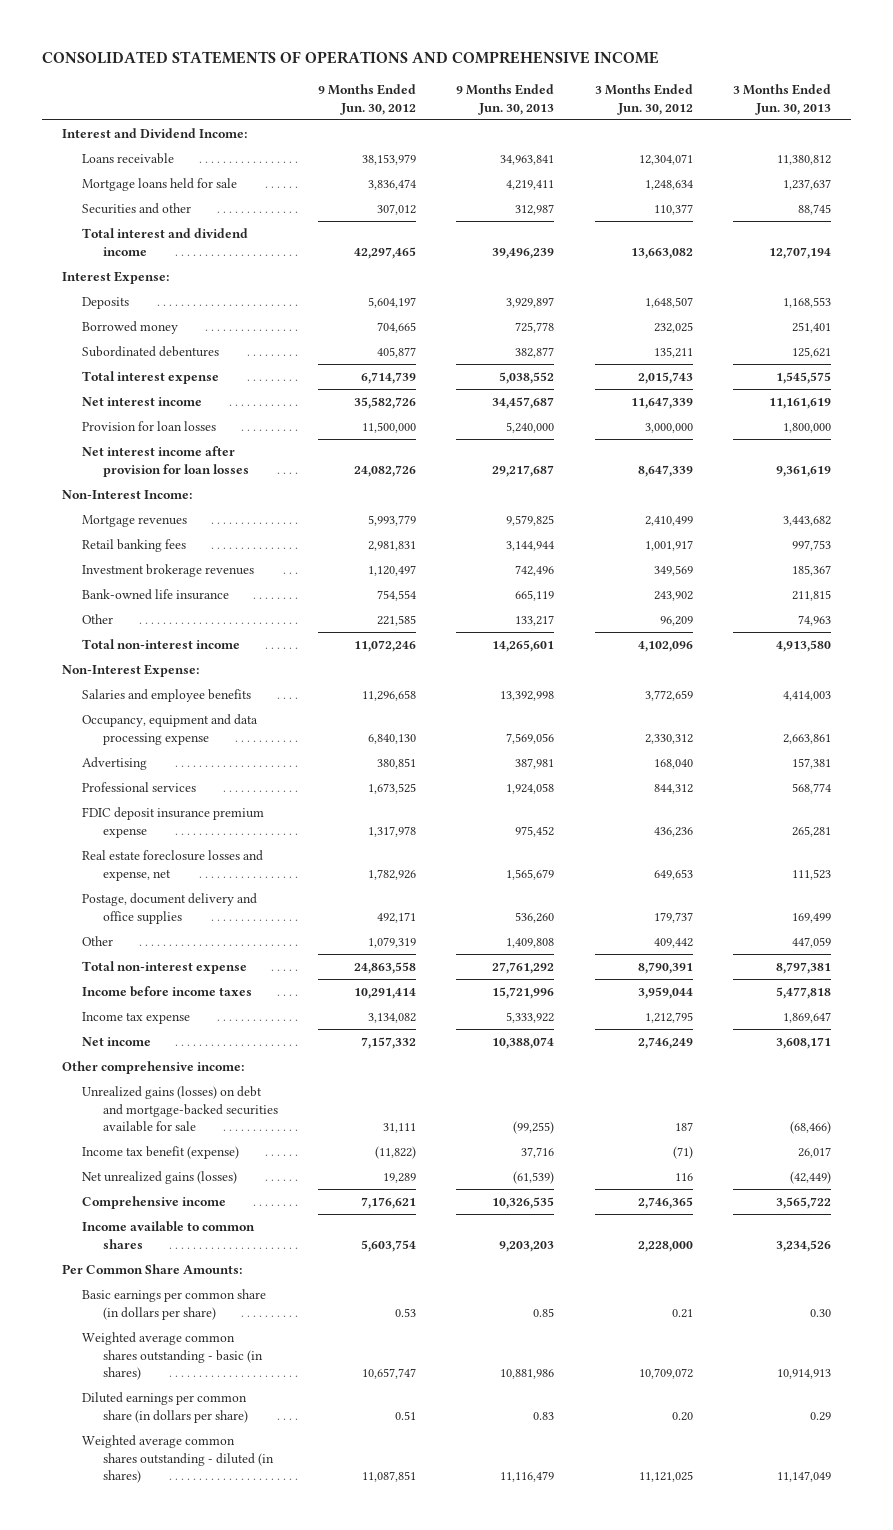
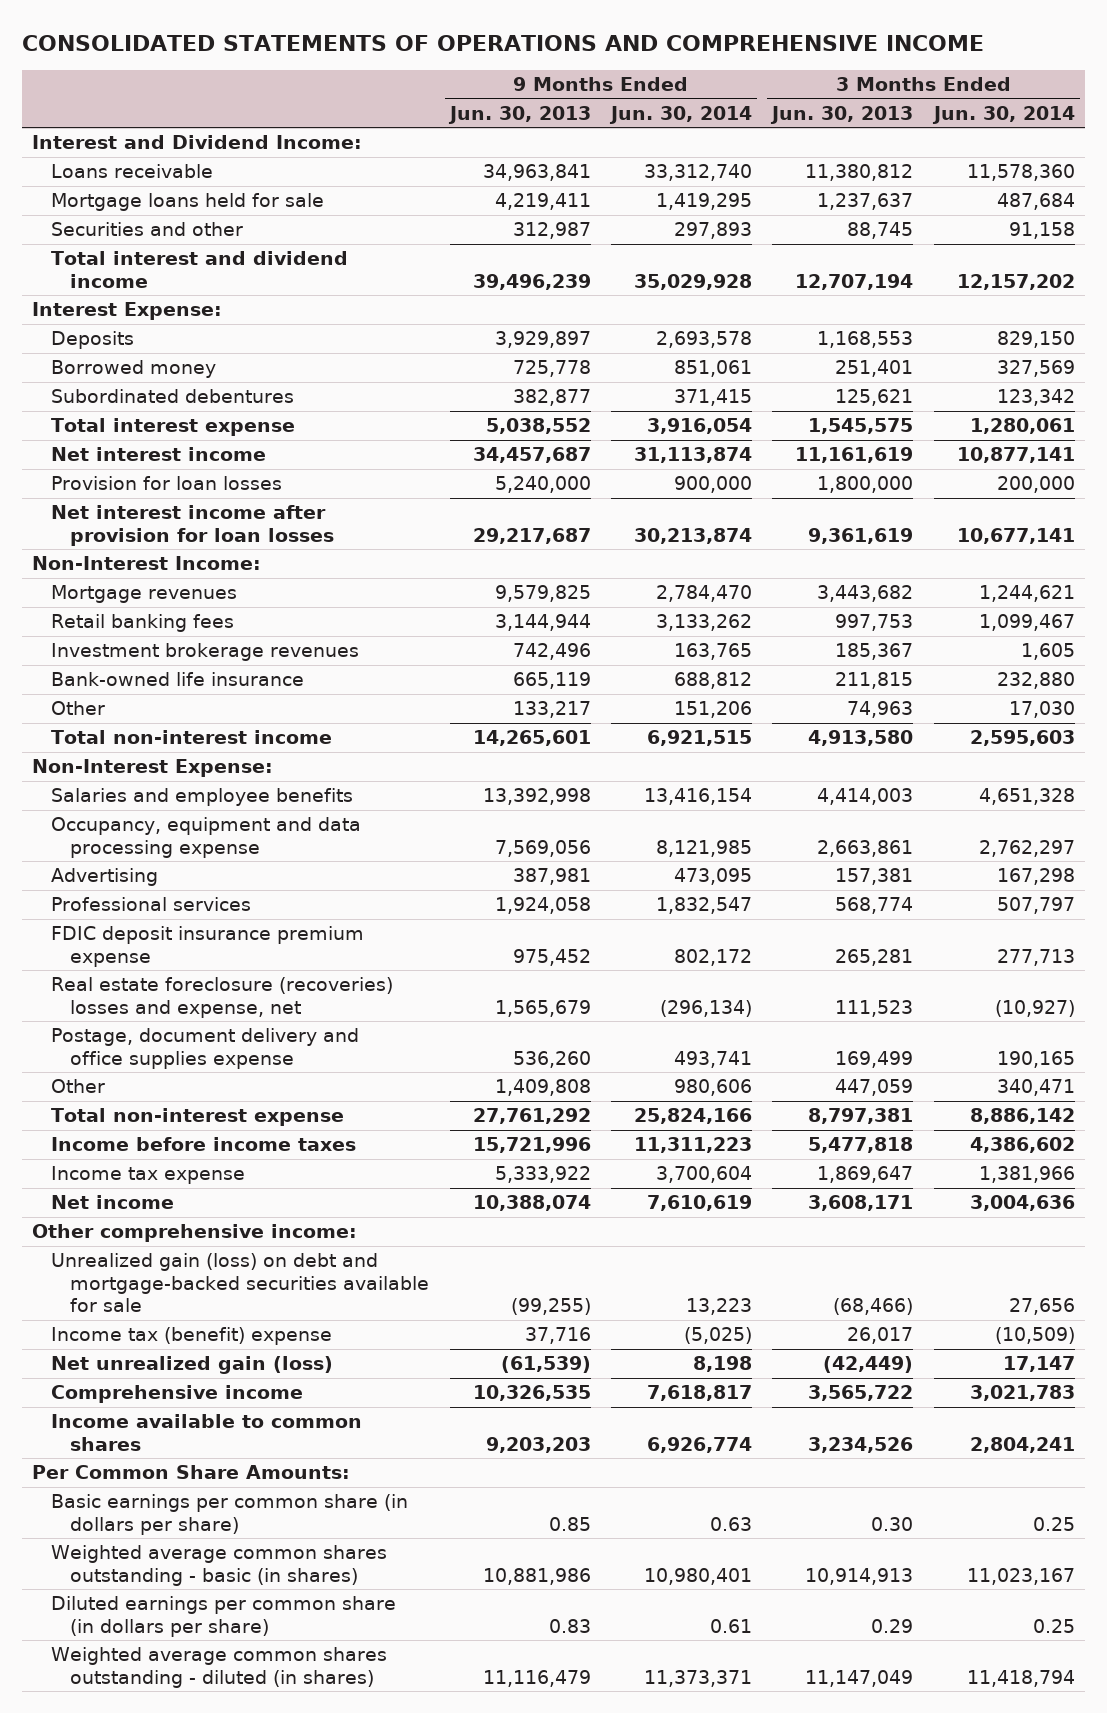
- | 9 Months Ended Jun. 30, 2012 | 9 Months Ended Jun. 30, 2013 | 3 Months Ended Jun. 30, 2012 | 3 Months Ended Jun. 30, 2013
+ | 9 Months Ended Jun. 30, 2013 | 9 Months Ended Jun. 30, 2014 | 3 Months Ended Jun. 30, 2013 | 3 Months Ended Jun. 30, 2014
- Real estate foreclosure losses and expense, net | 1,782,926 | 1,565,679 | 649,653 | 111,523
- Postage, document delivery and office supplies | 492,171 | 536,260 | 179,737 | 169,499
+ Real estate foreclosure (recoveries) losses and expense, net | 1,565,679 | (296,134) | 111,523 | (10,927)
+ Postage, document delivery and office supplies expense | 536,260 | 493,741 | 169,499 | 190,165
- Unrealized gains (losses) on debt and mortgage-backed securities available for sale | 31,111 | (99,255) | 187 | (68,466)
- Income tax benefit (expense) | (11,822) | 37,716 | (71) | 26,017
- Net unrealized gains (losses) | 19,289 | (61,539) | 116 | (42,449)
+ Unrealized gain (loss) on debt and mortgage-backed securities available for sale | (99,255) | 13,223 | (68,466) | 27,656
+ Income tax (benefit) expense | 37,716 | (5,025) | 26,017 | (10,509)
+ Net unrealized gain (loss) | (61,539) | 8,198 | (42,449) | 17,147

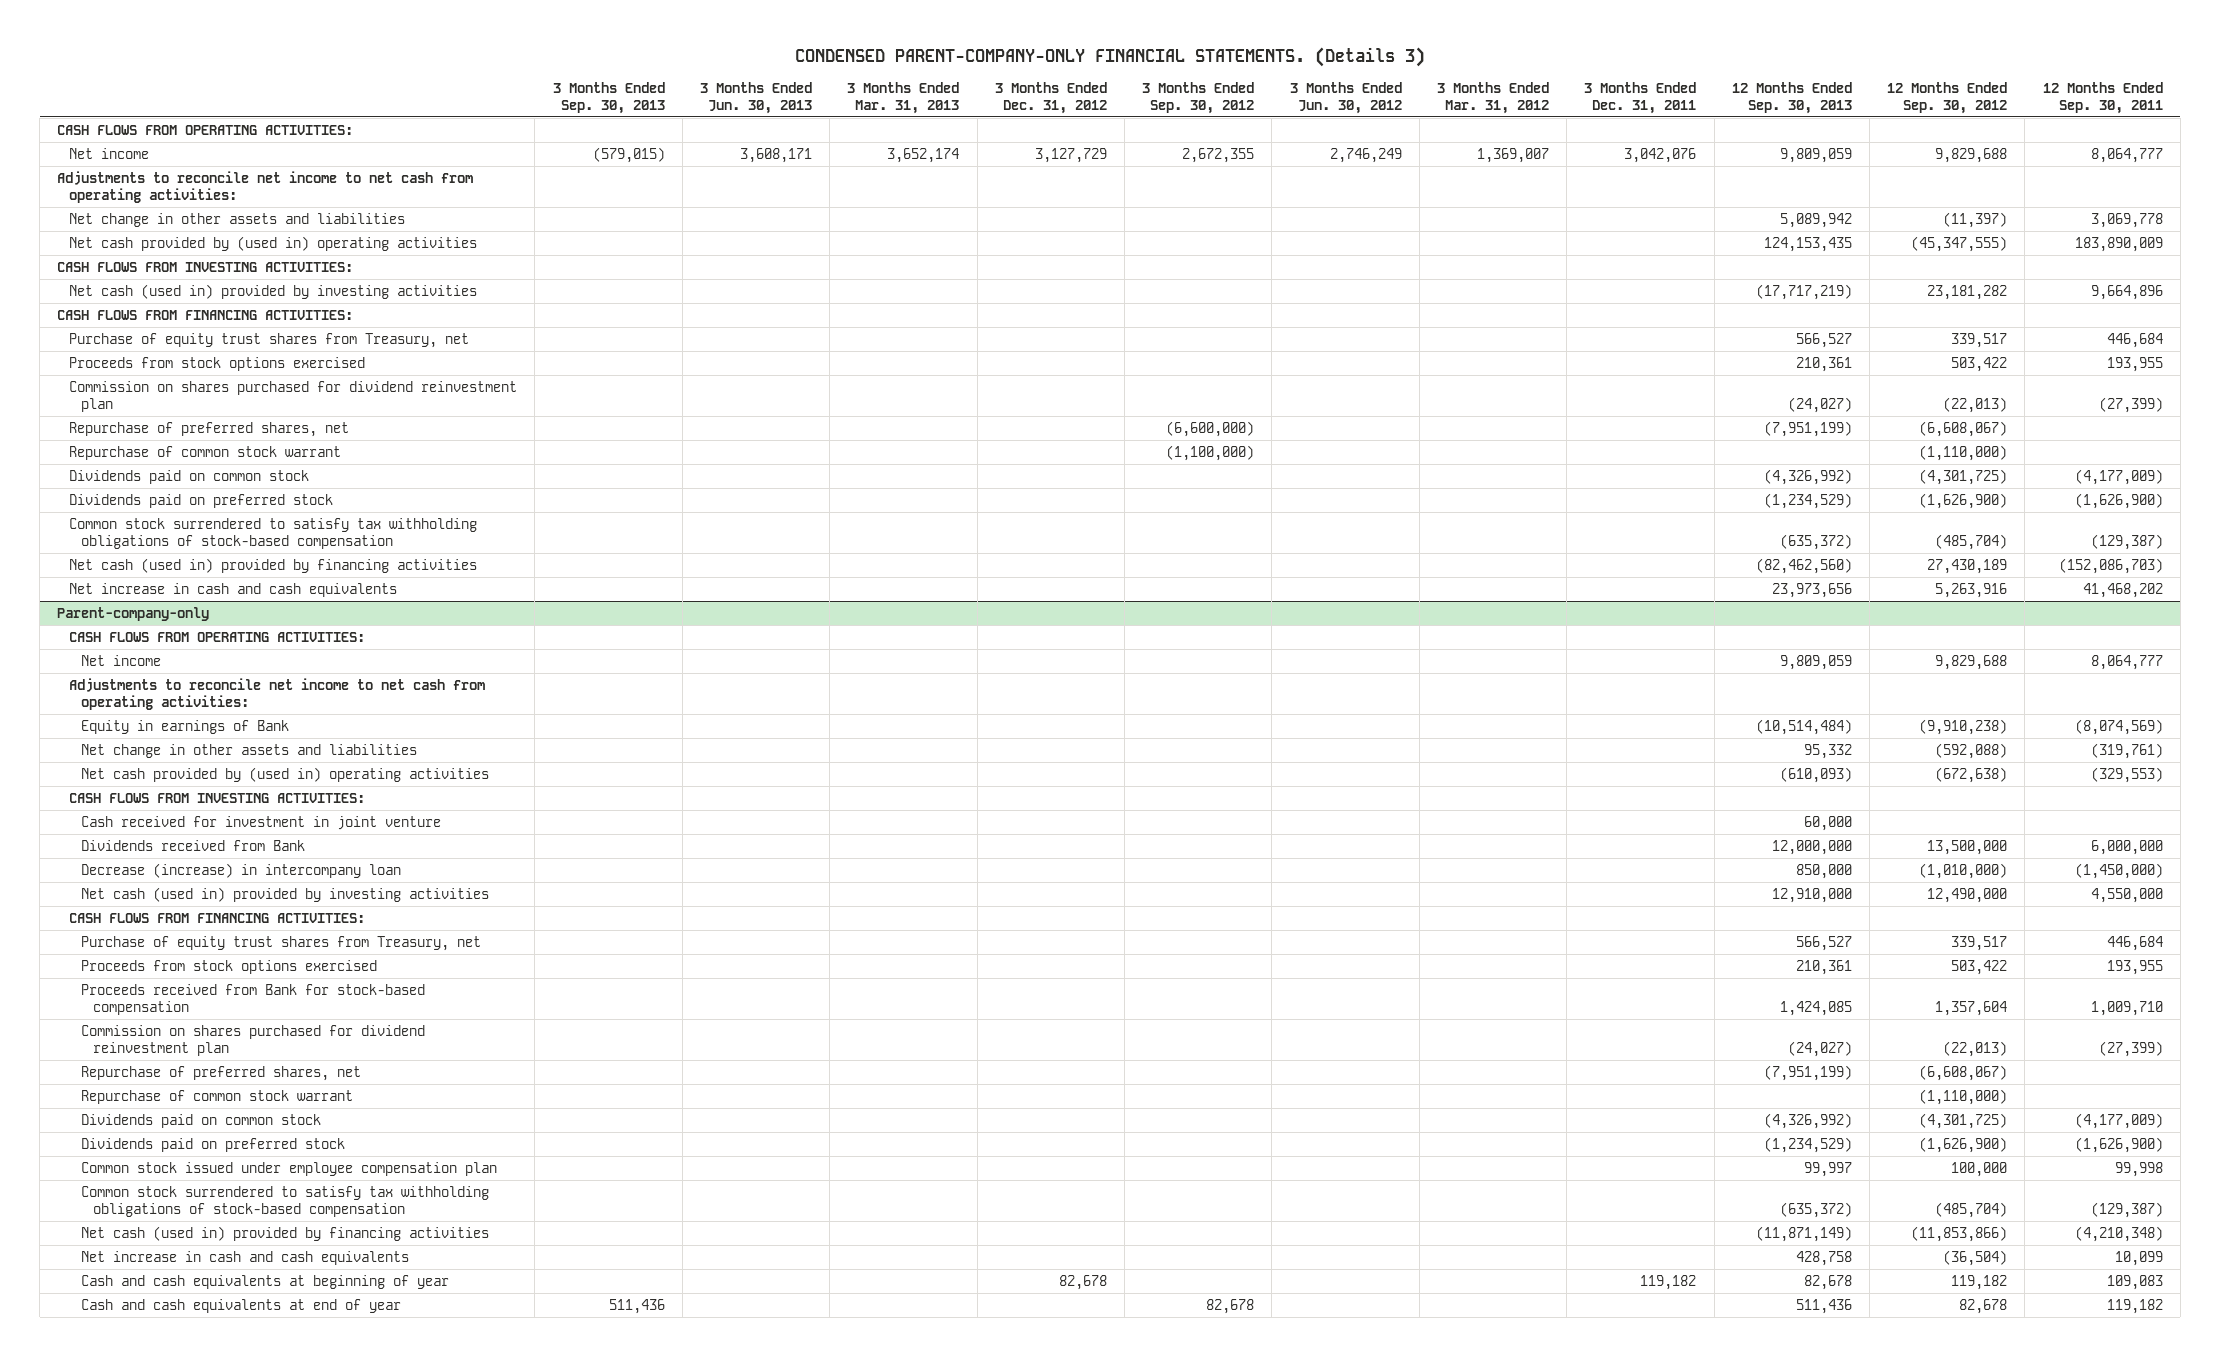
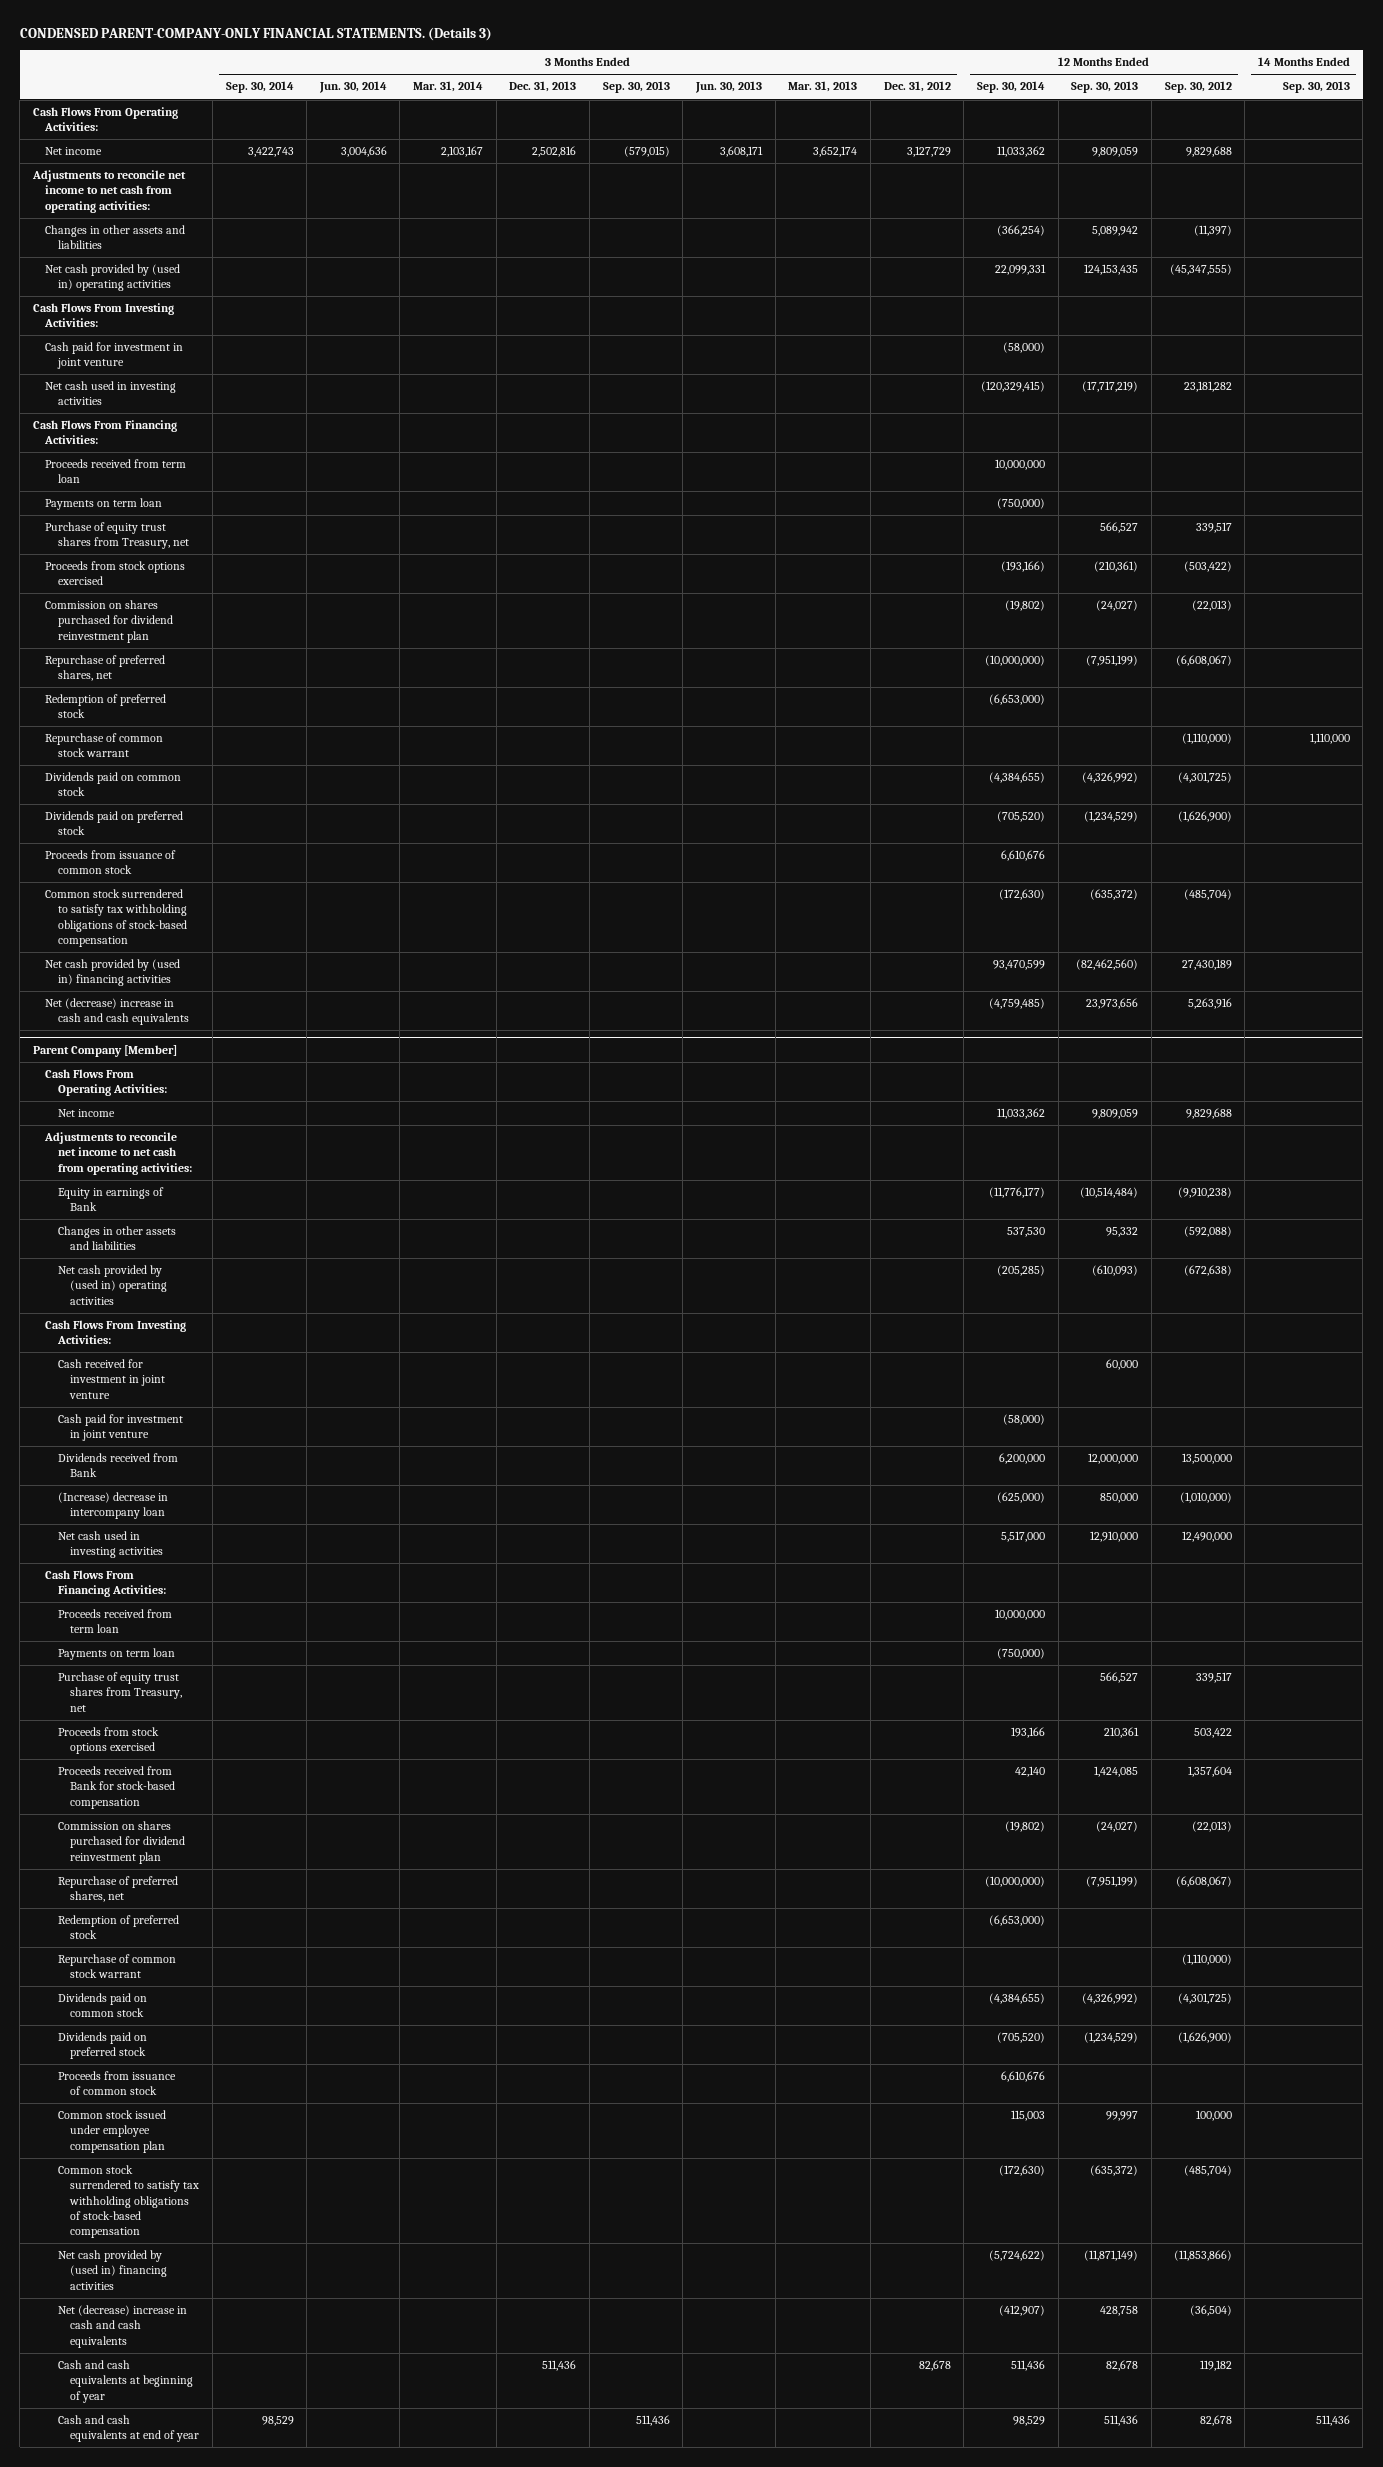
- | 3 Months Ended Sep. 30, 2013 | 3 Months Ended Jun. 30, 2013 | 3 Months Ended Mar. 31, 2013 | 3 Months Ended Dec. 31, 2012 | 3 Months Ended Sep. 30, 2012 | 3 Months Ended Jun. 30, 2012 | 3 Months Ended Mar. 31, 2012 | 3 Months Ended Dec. 31, 2011 | 12 Months Ended Sep. 30, 2013 | 12 Months Ended Sep. 30, 2012 | 12 Months Ended Sep. 30, 2011
+ | 3 Months Ended Sep. 30, 2014 | 3 Months Ended Jun. 30, 2014 | 3 Months Ended Mar. 31, 2014 | 3 Months Ended Dec. 31, 2013 | 3 Months Ended Sep. 30, 2013 | 3 Months Ended Jun. 30, 2013 | 3 Months Ended Mar. 31, 2013 | 3 Months Ended Dec. 31, 2012 | 12 Months Ended Sep. 30, 2014 | 12 Months Ended Sep. 30, 2013 | 12 Months Ended Sep. 30, 2012 | 14 Months Ended Sep. 30, 2013
- CASH FLOWS FROM OPERATING ACTIVITIES:
+ Cash Flows From Operating Activities:
- Net change in other assets and liabilities | | | | | | | | | 5,089,942 | (11,397) | 3,069,778
+ Changes in other assets and liabilities | | | | | | | | | (366,254) | 5,089,942 | (11,397) |
- CASH FLOWS FROM INVESTING ACTIVITIES:
- Net cash (used in) provided by investing activities | | | | | | | | | (17,717,219) | 23,181,282 | 9,664,896
- CASH FLOWS FROM FINANCING ACTIVITIES:
+ Cash Flows From Investing Activities:
+ Cash paid for investment in joint venture | | | | | | | | | (58,000) | | |
+ Net cash used in investing activities | | | | | | | | | (120,329,415) | (17,717,219) | 23,181,282 |
+ Cash Flows From Financing Activities:
+ Proceeds received from term loan | | | | | | | | | 10,000,000 | | |
+ Payments on term loan | | | | | | | | | (750,000) | | |
- Proceeds from stock options exercised | | | | | | | | | 210,361 | 503,422 | 193,955
+ Proceeds from stock options exercised | | | | | | | | | (193,166) | (210,361) | (503,422) |
+ Redemption of preferred stock | | | | | | | | | (6,653,000) | | |
+ Proceeds from issuance of common stock | | | | | | | | | 6,610,676 | | |
- Net cash (used in) provided by financing activities | | | | | | | | | (82,462,560) | 27,430,189 | (152,086,703)
- Net increase in cash and cash equivalents | | | | | | | | | 23,973,656 | 5,263,916 | 41,468,202
- Parent-company-only
- CASH FLOWS FROM OPERATING ACTIVITIES:
+ Net cash provided by (used in) financing activities | | | | | | | | | 93,470,599 | (82,462,560) | 27,430,189 |
+ Net (decrease) increase in cash and cash equivalents | | | | | | | | | (4,759,485) | 23,973,656 | 5,263,916 |
+ Parent Company [Member]
+ Cash Flows From Operating Activities:
- Net change in other assets and liabilities | | | | | | | | | 95,332 | (592,088) | (319,761)
+ Changes in other assets and liabilities | | | | | | | | | 537,530 | 95,332 | (592,088) |
- CASH FLOWS FROM INVESTING ACTIVITIES:
+ Cash Flows From Investing Activities:
+ Cash paid for investment in joint venture | | | | | | | | | (58,000) | | |
- Decrease (increase) in intercompany loan | | | | | | | | | 850,000 | (1,010,000) | (1,450,000)
- Net cash (used in) provided by investing activities | | | | | | | | | 12,910,000 | 12,490,000 | 4,550,000
- CASH FLOWS FROM FINANCING ACTIVITIES:
+ (Increase) decrease in intercompany loan | | | | | | | | | (625,000) | 850,000 | (1,010,000) |
+ Net cash used in investing activities | | | | | | | | | 5,517,000 | 12,910,000 | 12,490,000 |
+ Cash Flows From Financing Activities:
+ Proceeds received from term loan | | | | | | | | | 10,000,000 | | |
+ Payments on term loan | | | | | | | | | (750,000) | | |
+ Redemption of preferred stock | | | | | | | | | (6,653,000) | | |
+ Proceeds from issuance of common stock | | | | | | | | | 6,610,676 | | |
- Net cash (used in) provided by financing activities | | | | | | | | | (11,871,149) | (11,853,866) | (4,210,348)
- Net increase in cash and cash equivalents | | | | | | | | | 428,758 | (36,504) | 10,099
+ Net cash provided by (used in) financing activities | | | | | | | | | (5,724,622) | (11,871,149) | (11,853,866) |
+ Net (decrease) increase in cash and cash equivalents | | | | | | | | | (412,907) | 428,758 | (36,504) |

